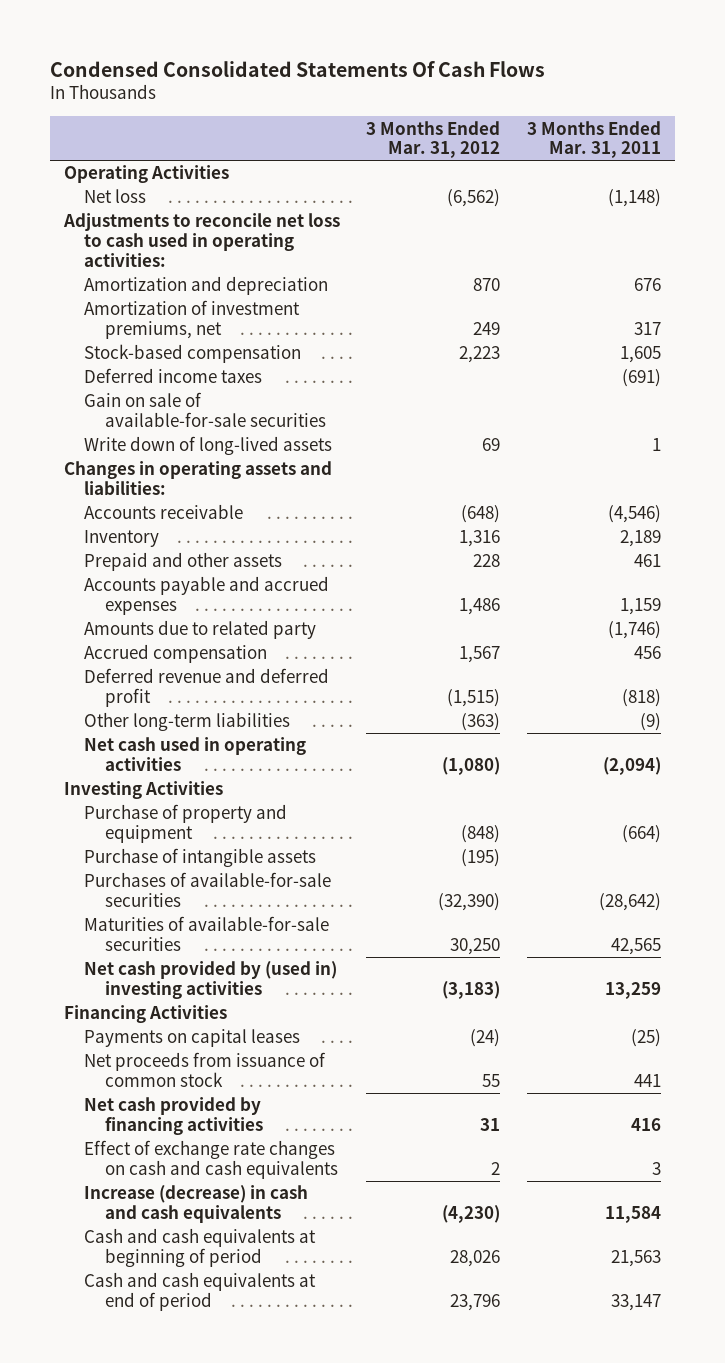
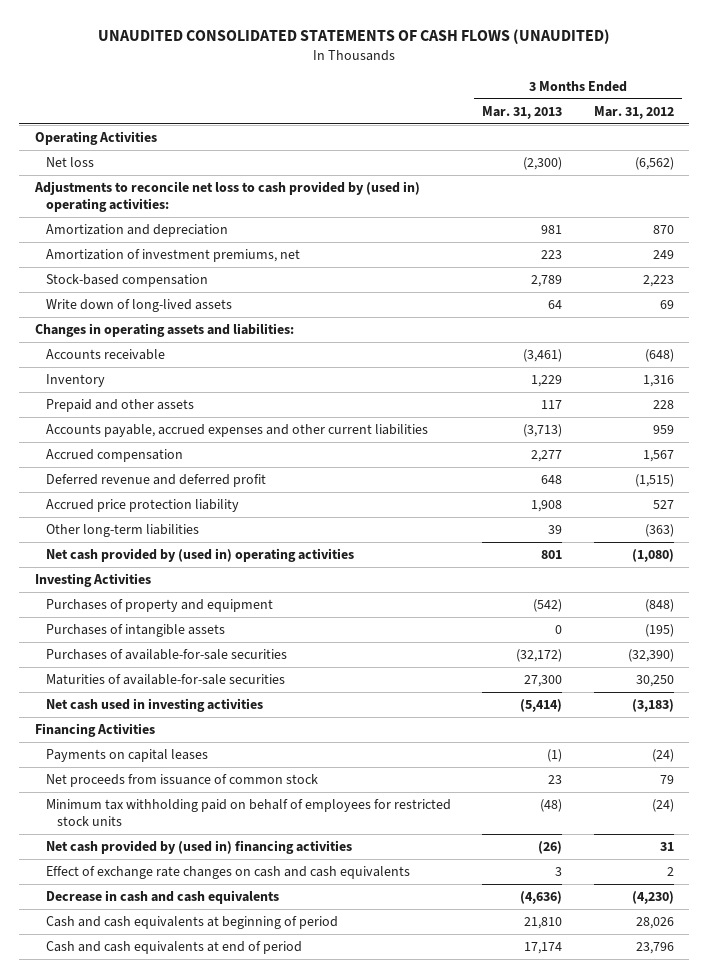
- Condensed Consolidated Statements Of Cash Flows
+ UNAUDITED CONSOLIDATED STATEMENTS OF CASH FLOWS (UNAUDITED)
- | 3 Months Ended Mar. 31, 2012 | 3 Months Ended Mar. 31, 2011
+ | 3 Months Ended Mar. 31, 2013 | 3 Months Ended Mar. 31, 2012
- Adjustments to reconcile net loss to cash used in operating activities:
+ Adjustments to reconcile net loss to cash provided by (used in) operating activities:
- Deferred income taxes | | (691)
- Gain on sale of available-for-sale securities
- Accounts payable and accrued expenses | 1,486 | 1,159
- Amounts due to related party | | (1,746)
+ Accounts payable, accrued expenses and other current liabilities | (3,713) | 959
+ Accrued price protection liability | 1,908 | 527
- Net cash used in operating activities | (1,080) | (2,094)
+ Net cash provided by (used in) operating activities | 801 | (1,080)
- Purchase of property and equipment | (848) | (664)
- Purchase of intangible assets | (195) |
+ Purchases of property and equipment | (542) | (848)
+ Purchases of intangible assets | 0 | (195)
- Net cash provided by (used in) investing activities | (3,183) | 13,259
+ Net cash used in investing activities | (5,414) | (3,183)
- Net proceeds from issuance of common stock | 55 | 441
- Net cash provided by financing activities | 31 | 416
+ Net proceeds from issuance of common stock | 23 | 79
+ Minimum tax withholding paid on behalf of employees for restricted stock units | (48) | (24)
+ Net cash provided by (used in) financing activities | (26) | 31
- Increase (decrease) in cash and cash equivalents | (4,230) | 11,584
+ Decrease in cash and cash equivalents | (4,636) | (4,230)

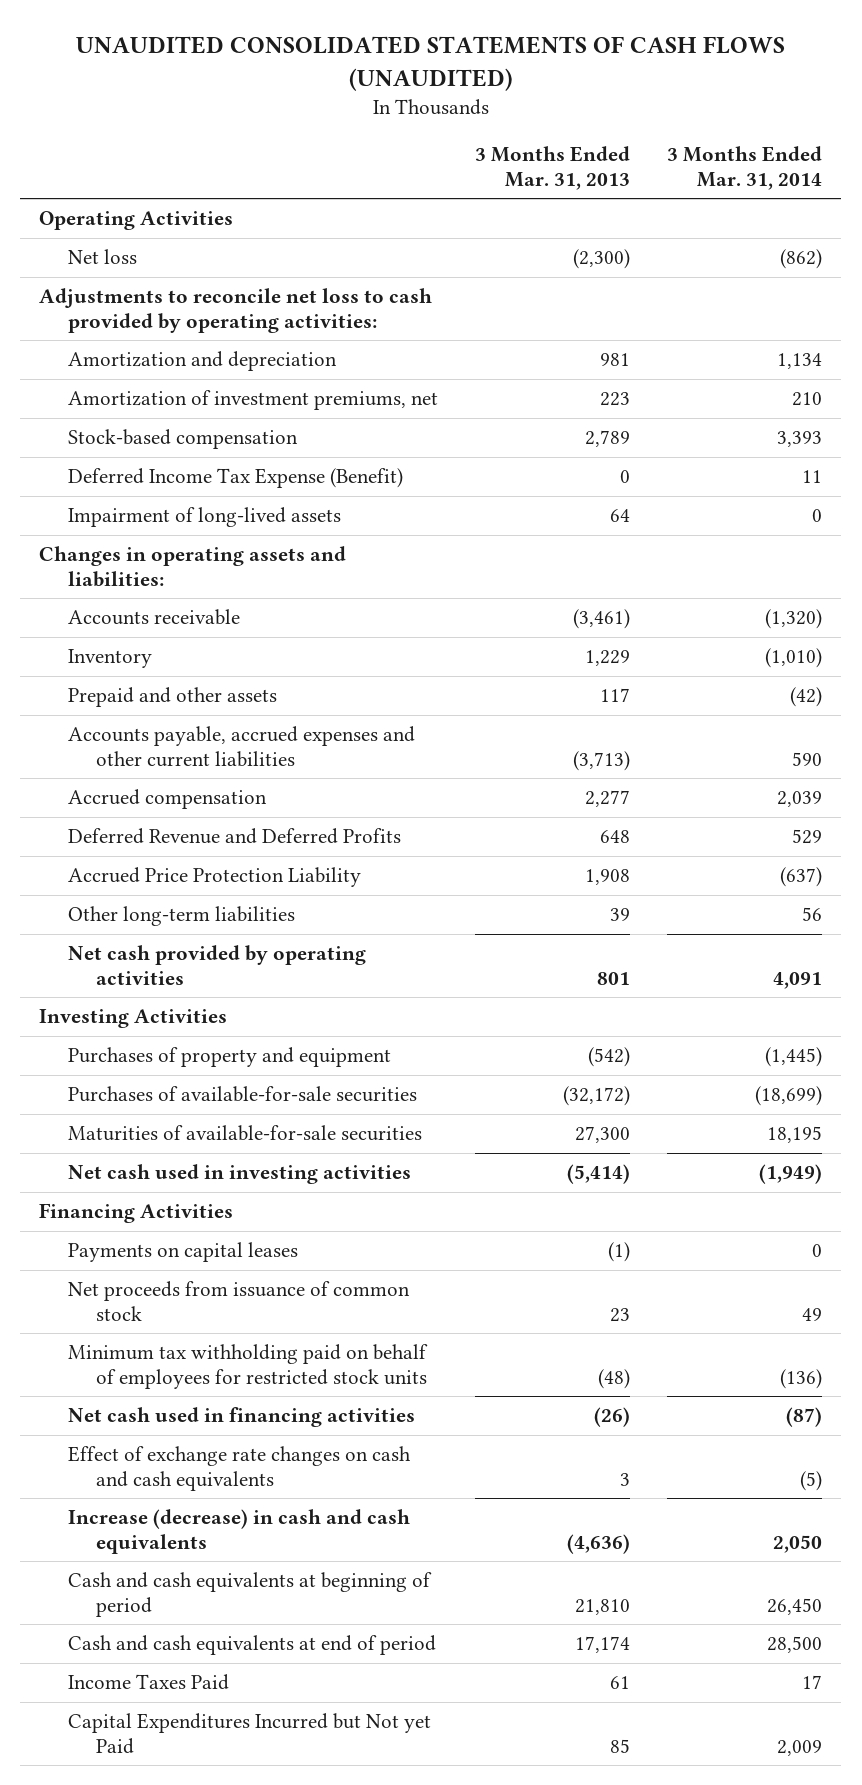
- | 3 Months Ended Mar. 31, 2013 | 3 Months Ended Mar. 31, 2012
+ | 3 Months Ended Mar. 31, 2013 | 3 Months Ended Mar. 31, 2014
- Adjustments to reconcile net loss to cash provided by (used in) operating activities:
+ Adjustments to reconcile net loss to cash provided by operating activities:
- Write down of long-lived assets | 64 | 69
+ Deferred Income Tax Expense (Benefit) | 0 | 11
+ Impairment of long-lived assets | 64 | 0
- Deferred revenue and deferred profit | 648 | (1,515)
- Accrued price protection liability | 1,908 | 527
+ Deferred Revenue and Deferred Profits | 648 | 529
+ Accrued Price Protection Liability | 1,908 | (637)
- Net cash provided by (used in) operating activities | 801 | (1,080)
+ Net cash provided by operating activities | 801 | 4,091
- Purchases of intangible assets | 0 | (195)
- Net cash provided by (used in) financing activities | (26) | 31
+ Net cash used in financing activities | (26) | (87)
- Decrease in cash and cash equivalents | (4,636) | (4,230)
+ Increase (decrease) in cash and cash equivalents | (4,636) | 2,050
+ Income Taxes Paid | 61 | 17
+ Capital Expenditures Incurred but Not yet Paid | 85 | 2,009

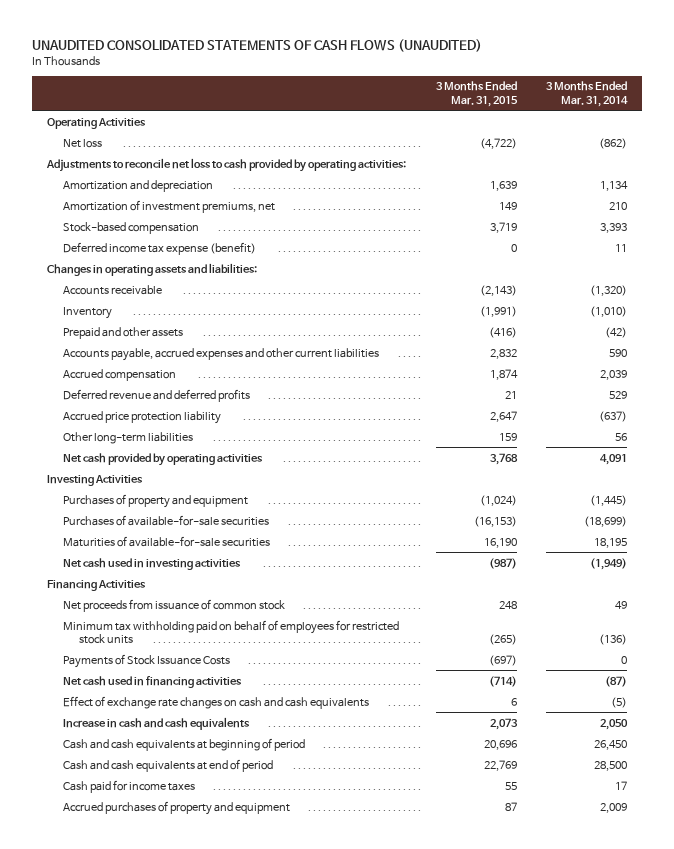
- | 3 Months Ended Mar. 31, 2013 | 3 Months Ended Mar. 31, 2014
+ | 3 Months Ended Mar. 31, 2015 | 3 Months Ended Mar. 31, 2014
- Deferred Income Tax Expense (Benefit) | 0 | 11
- Impairment of long-lived assets | 64 | 0
+ Deferred income tax expense (benefit) | 0 | 11
- Deferred Revenue and Deferred Profits | 648 | 529
- Accrued Price Protection Liability | 1,908 | (637)
+ Deferred revenue and deferred profits | 21 | 529
+ Accrued price protection liability | 2,647 | (637)
- Payments on capital leases | (1) | 0
+ Payments of Stock Issuance Costs | (697) | 0
- Increase (decrease) in cash and cash equivalents | (4,636) | 2,050
+ Increase in cash and cash equivalents | 2,073 | 2,050
- Income Taxes Paid | 61 | 17
- Capital Expenditures Incurred but Not yet Paid | 85 | 2,009
+ Cash paid for income taxes | 55 | 17
+ Accrued purchases of property and equipment | 87 | 2,009

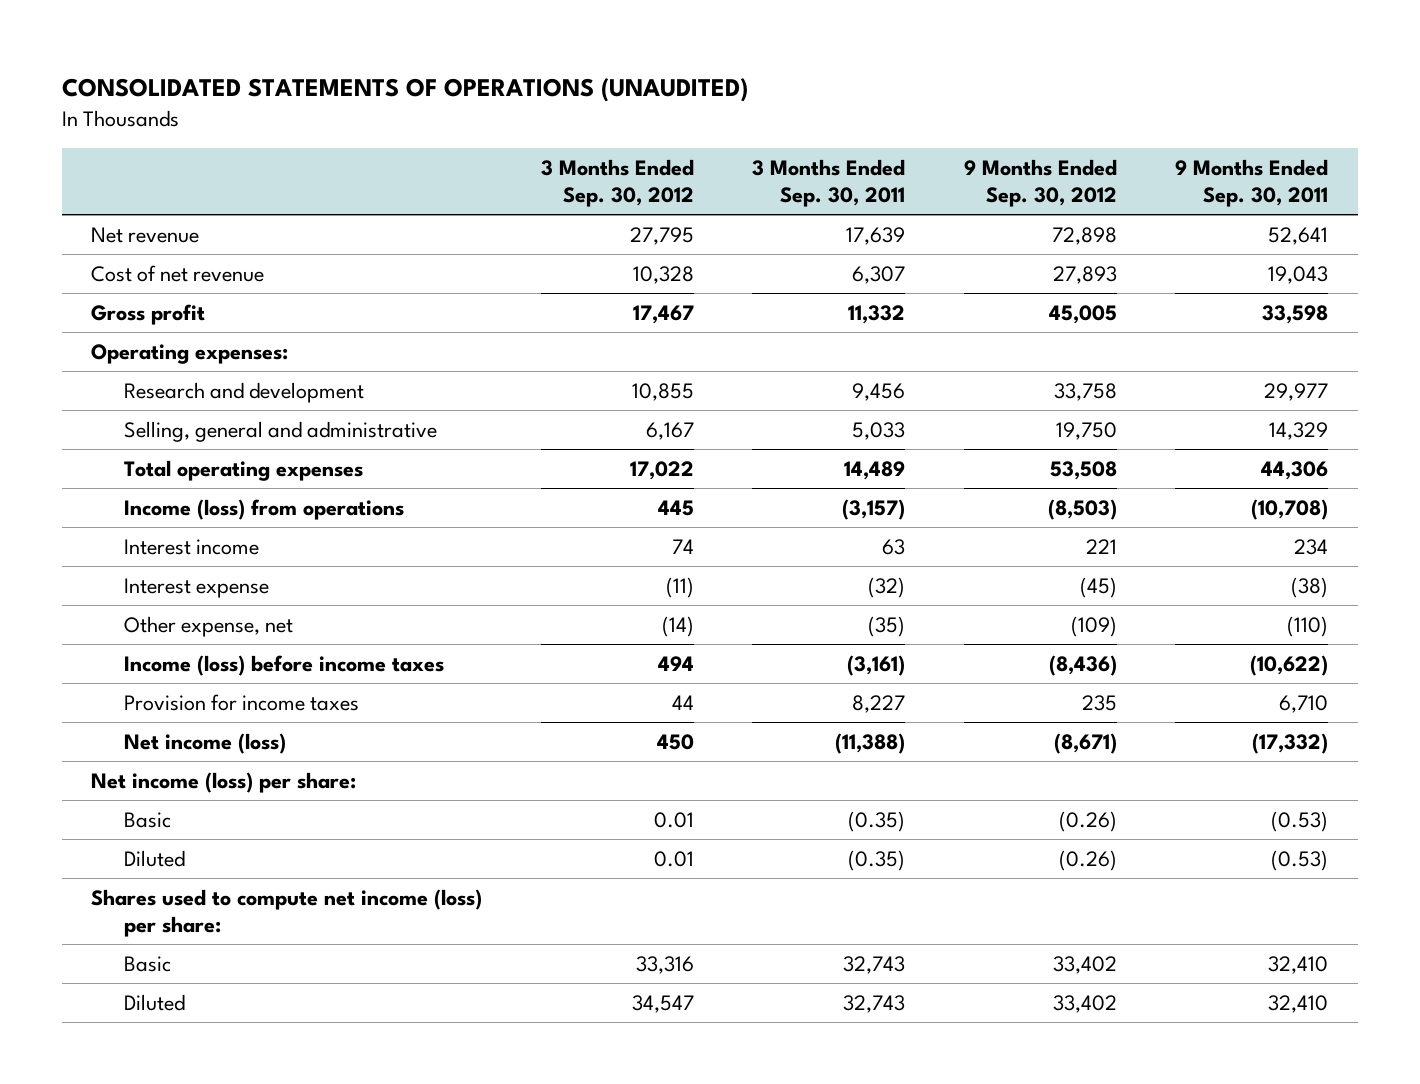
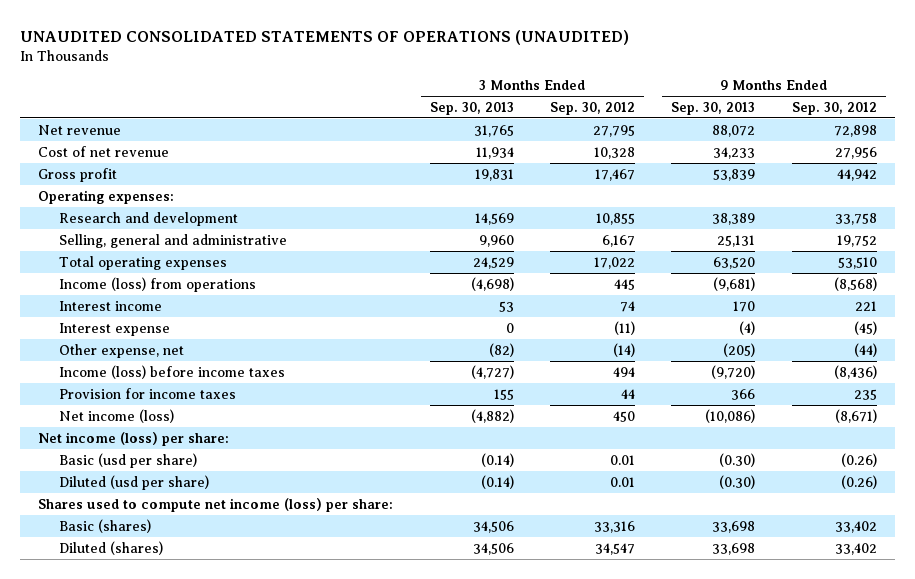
- CONSOLIDATED STATEMENTS OF OPERATIONS (UNAUDITED)
+ UNAUDITED CONSOLIDATED STATEMENTS OF OPERATIONS (UNAUDITED)
- | 3 Months Ended Sep. 30, 2012 | 3 Months Ended Sep. 30, 2011 | 9 Months Ended Sep. 30, 2012 | 9 Months Ended Sep. 30, 2011
+ | 3 Months Ended Sep. 30, 2013 | 3 Months Ended Sep. 30, 2012 | 9 Months Ended Sep. 30, 2013 | 9 Months Ended Sep. 30, 2012
- Cost of net revenue | 10,328 | 6,307 | 27,893 | 19,043
- Gross profit | 17,467 | 11,332 | 45,005 | 33,598
+ Cost of net revenue | 11,934 | 10,328 | 34,233 | 27,956
+ Gross profit | 19,831 | 17,467 | 53,839 | 44,942
- Selling, general and administrative | 6,167 | 5,033 | 19,750 | 14,329
- Total operating expenses | 17,022 | 14,489 | 53,508 | 44,306
- Income (loss) from operations | 445 | (3,157) | (8,503) | (10,708)
+ Selling, general and administrative | 9,960 | 6,167 | 25,131 | 19,752
+ Total operating expenses | 24,529 | 17,022 | 63,520 | 53,510
+ Income (loss) from operations | (4,698) | 445 | (9,681) | (8,568)
- Other expense, net | (14) | (35) | (109) | (110)
+ Other expense, net | (82) | (14) | (205) | (44)
- Basic | 0.01 | (0.35) | (0.26) | (0.53)
- Diluted | 0.01 | (0.35) | (0.26) | (0.53)
+ Basic (usd per share) | (0.14) | 0.01 | (0.30) | (0.26)
+ Diluted (usd per share) | (0.14) | 0.01 | (0.30) | (0.26)
- Basic | 33,316 | 32,743 | 33,402 | 32,410
- Diluted | 34,547 | 32,743 | 33,402 | 32,410
+ Basic (shares) | 34,506 | 33,316 | 33,698 | 33,402
+ Diluted (shares) | 34,506 | 34,547 | 33,698 | 33,402

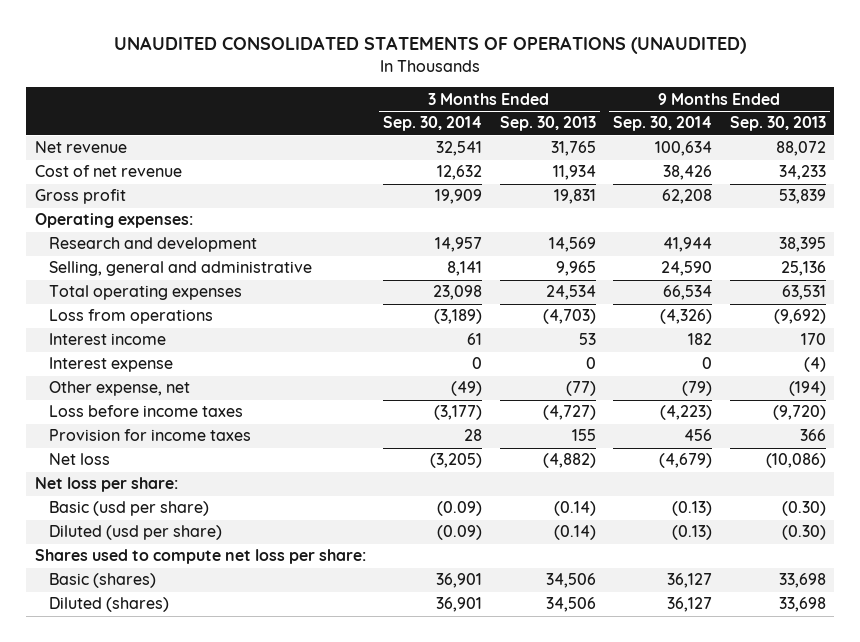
- | 3 Months Ended Sep. 30, 2013 | 3 Months Ended Sep. 30, 2012 | 9 Months Ended Sep. 30, 2013 | 9 Months Ended Sep. 30, 2012
+ | 3 Months Ended Sep. 30, 2014 | 3 Months Ended Sep. 30, 2013 | 9 Months Ended Sep. 30, 2014 | 9 Months Ended Sep. 30, 2013
- Research and development | 14,569 | 10,855 | 38,389 | 33,758
- Selling, general and administrative | 9,960 | 6,167 | 25,131 | 19,752
- Total operating expenses | 24,529 | 17,022 | 63,520 | 53,510
- Income (loss) from operations | (4,698) | 445 | (9,681) | (8,568)
+ Research and development | 14,957 | 14,569 | 41,944 | 38,395
+ Selling, general and administrative | 8,141 | 9,965 | 24,590 | 25,136
+ Total operating expenses | 23,098 | 24,534 | 66,534 | 63,531
+ Loss from operations | (3,189) | (4,703) | (4,326) | (9,692)
- Other expense, net | (82) | (14) | (205) | (44)
- Income (loss) before income taxes | (4,727) | 494 | (9,720) | (8,436)
+ Other expense, net | (49) | (77) | (79) | (194)
+ Loss before income taxes | (3,177) | (4,727) | (4,223) | (9,720)
- Net income (loss) | (4,882) | 450 | (10,086) | (8,671)
- Net income (loss) per share:
+ Net loss | (3,205) | (4,882) | (4,679) | (10,086)
+ Net loss per share:
- Shares used to compute net income (loss) per share:
+ Shares used to compute net loss per share:

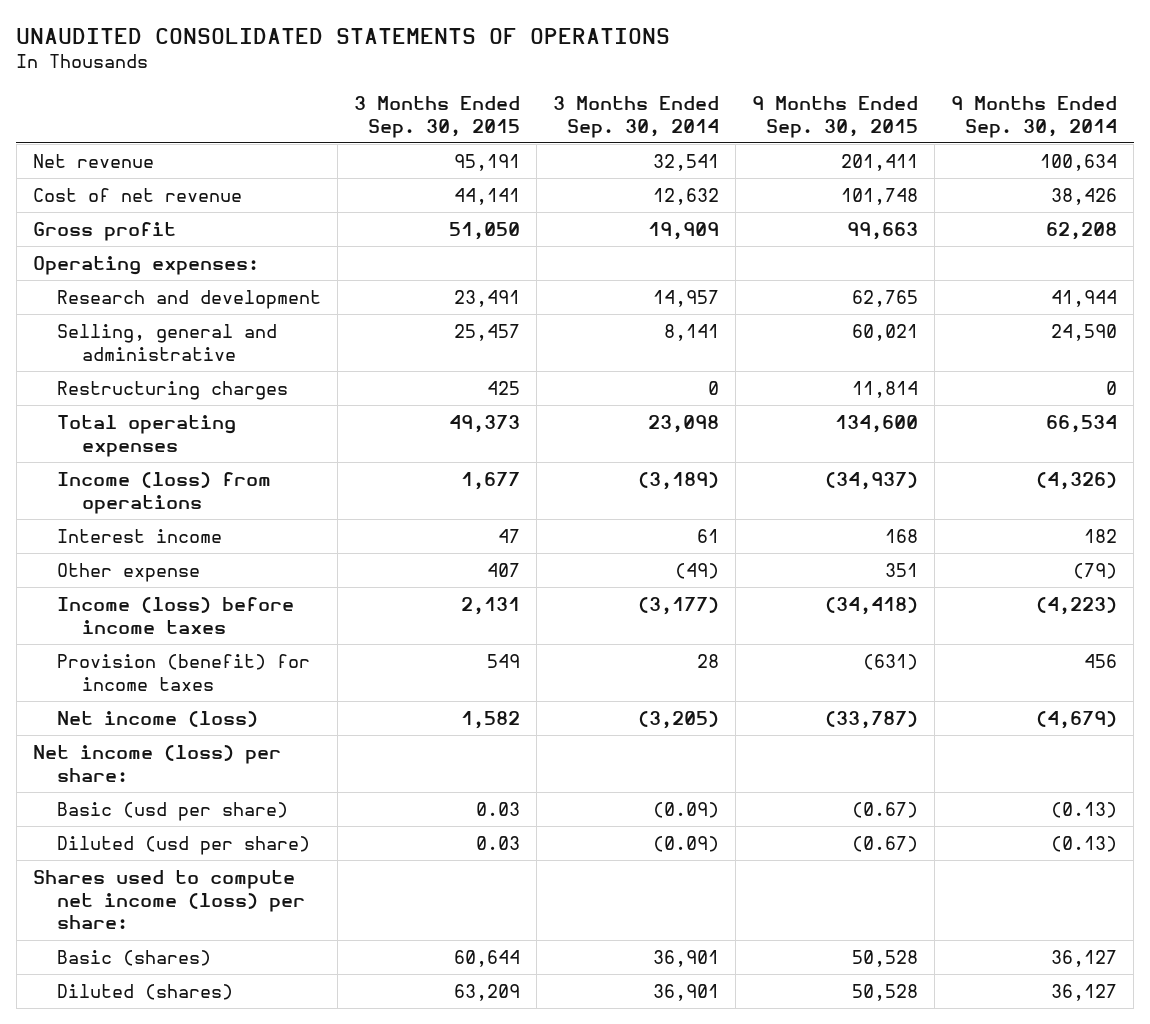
- UNAUDITED CONSOLIDATED STATEMENTS OF OPERATIONS (UNAUDITED)
+ UNAUDITED CONSOLIDATED STATEMENTS OF OPERATIONS
- | 3 Months Ended Sep. 30, 2014 | 3 Months Ended Sep. 30, 2013 | 9 Months Ended Sep. 30, 2014 | 9 Months Ended Sep. 30, 2013
+ | 3 Months Ended Sep. 30, 2015 | 3 Months Ended Sep. 30, 2014 | 9 Months Ended Sep. 30, 2015 | 9 Months Ended Sep. 30, 2014
+ Restructuring charges | 425 | 0 | 11,814 | 0
- Loss from operations | (3,189) | (4,703) | (4,326) | (9,692)
+ Income (loss) from operations | 1,677 | (3,189) | (34,937) | (4,326)
- Interest expense | 0 | 0 | 0 | (4)
- Other expense, net | (49) | (77) | (79) | (194)
- Loss before income taxes | (3,177) | (4,727) | (4,223) | (9,720)
- Provision for income taxes | 28 | 155 | 456 | 366
- Net loss | (3,205) | (4,882) | (4,679) | (10,086)
- Net loss per share:
+ Other expense | 407 | (49) | 351 | (79)
+ Income (loss) before income taxes | 2,131 | (3,177) | (34,418) | (4,223)
+ Provision (benefit) for income taxes | 549 | 28 | (631) | 456
+ Net income (loss) | 1,582 | (3,205) | (33,787) | (4,679)
+ Net income (loss) per share:
- Shares used to compute net loss per share:
+ Shares used to compute net income (loss) per share:

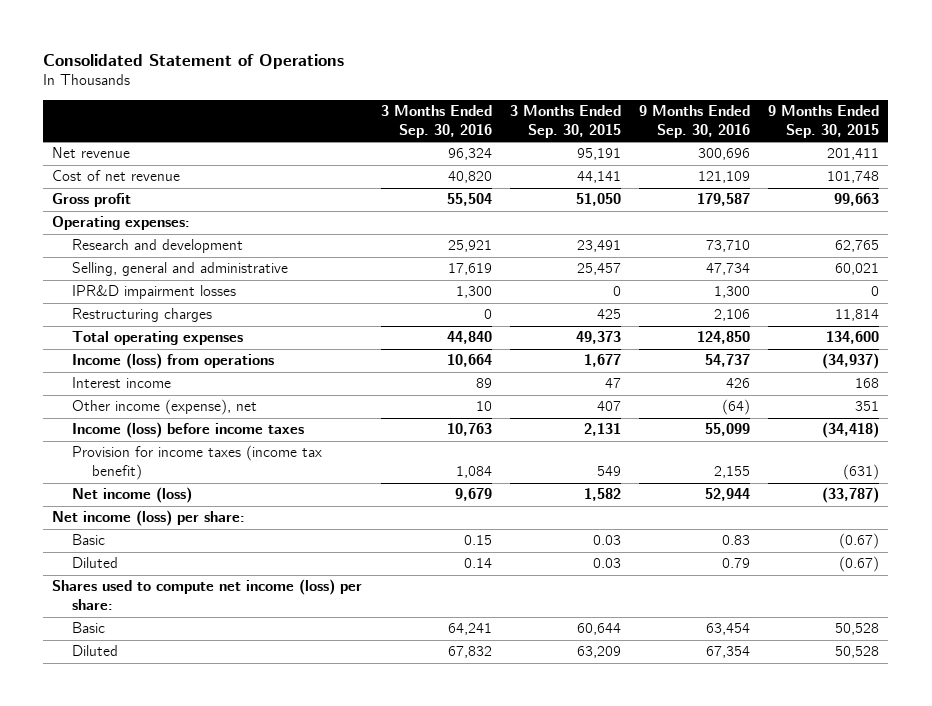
- UNAUDITED CONSOLIDATED STATEMENTS OF OPERATIONS
+ Consolidated Statement of Operations
- | 3 Months Ended Sep. 30, 2015 | 3 Months Ended Sep. 30, 2014 | 9 Months Ended Sep. 30, 2015 | 9 Months Ended Sep. 30, 2014
+ | 3 Months Ended Sep. 30, 2016 | 3 Months Ended Sep. 30, 2015 | 9 Months Ended Sep. 30, 2016 | 9 Months Ended Sep. 30, 2015
+ IPR&D impairment losses | 1,300 | 0 | 1,300 | 0
- Other expense | 407 | (49) | 351 | (79)
+ Other income (expense), net | 10 | 407 | (64) | 351
- Provision (benefit) for income taxes | 549 | 28 | (631) | 456
+ Provision for income taxes (income tax benefit) | 1,084 | 549 | 2,155 | (631)
- Basic (usd per share) | 0.03 | (0.09) | (0.67) | (0.13)
- Diluted (usd per share) | 0.03 | (0.09) | (0.67) | (0.13)
+ Basic | 0.15 | 0.03 | 0.83 | (0.67)
+ Diluted | 0.14 | 0.03 | 0.79 | (0.67)
- Basic (shares) | 60,644 | 36,901 | 50,528 | 36,127
- Diluted (shares) | 63,209 | 36,901 | 50,528 | 36,127
+ Basic | 64,241 | 60,644 | 63,454 | 50,528
+ Diluted | 67,832 | 63,209 | 67,354 | 50,528

